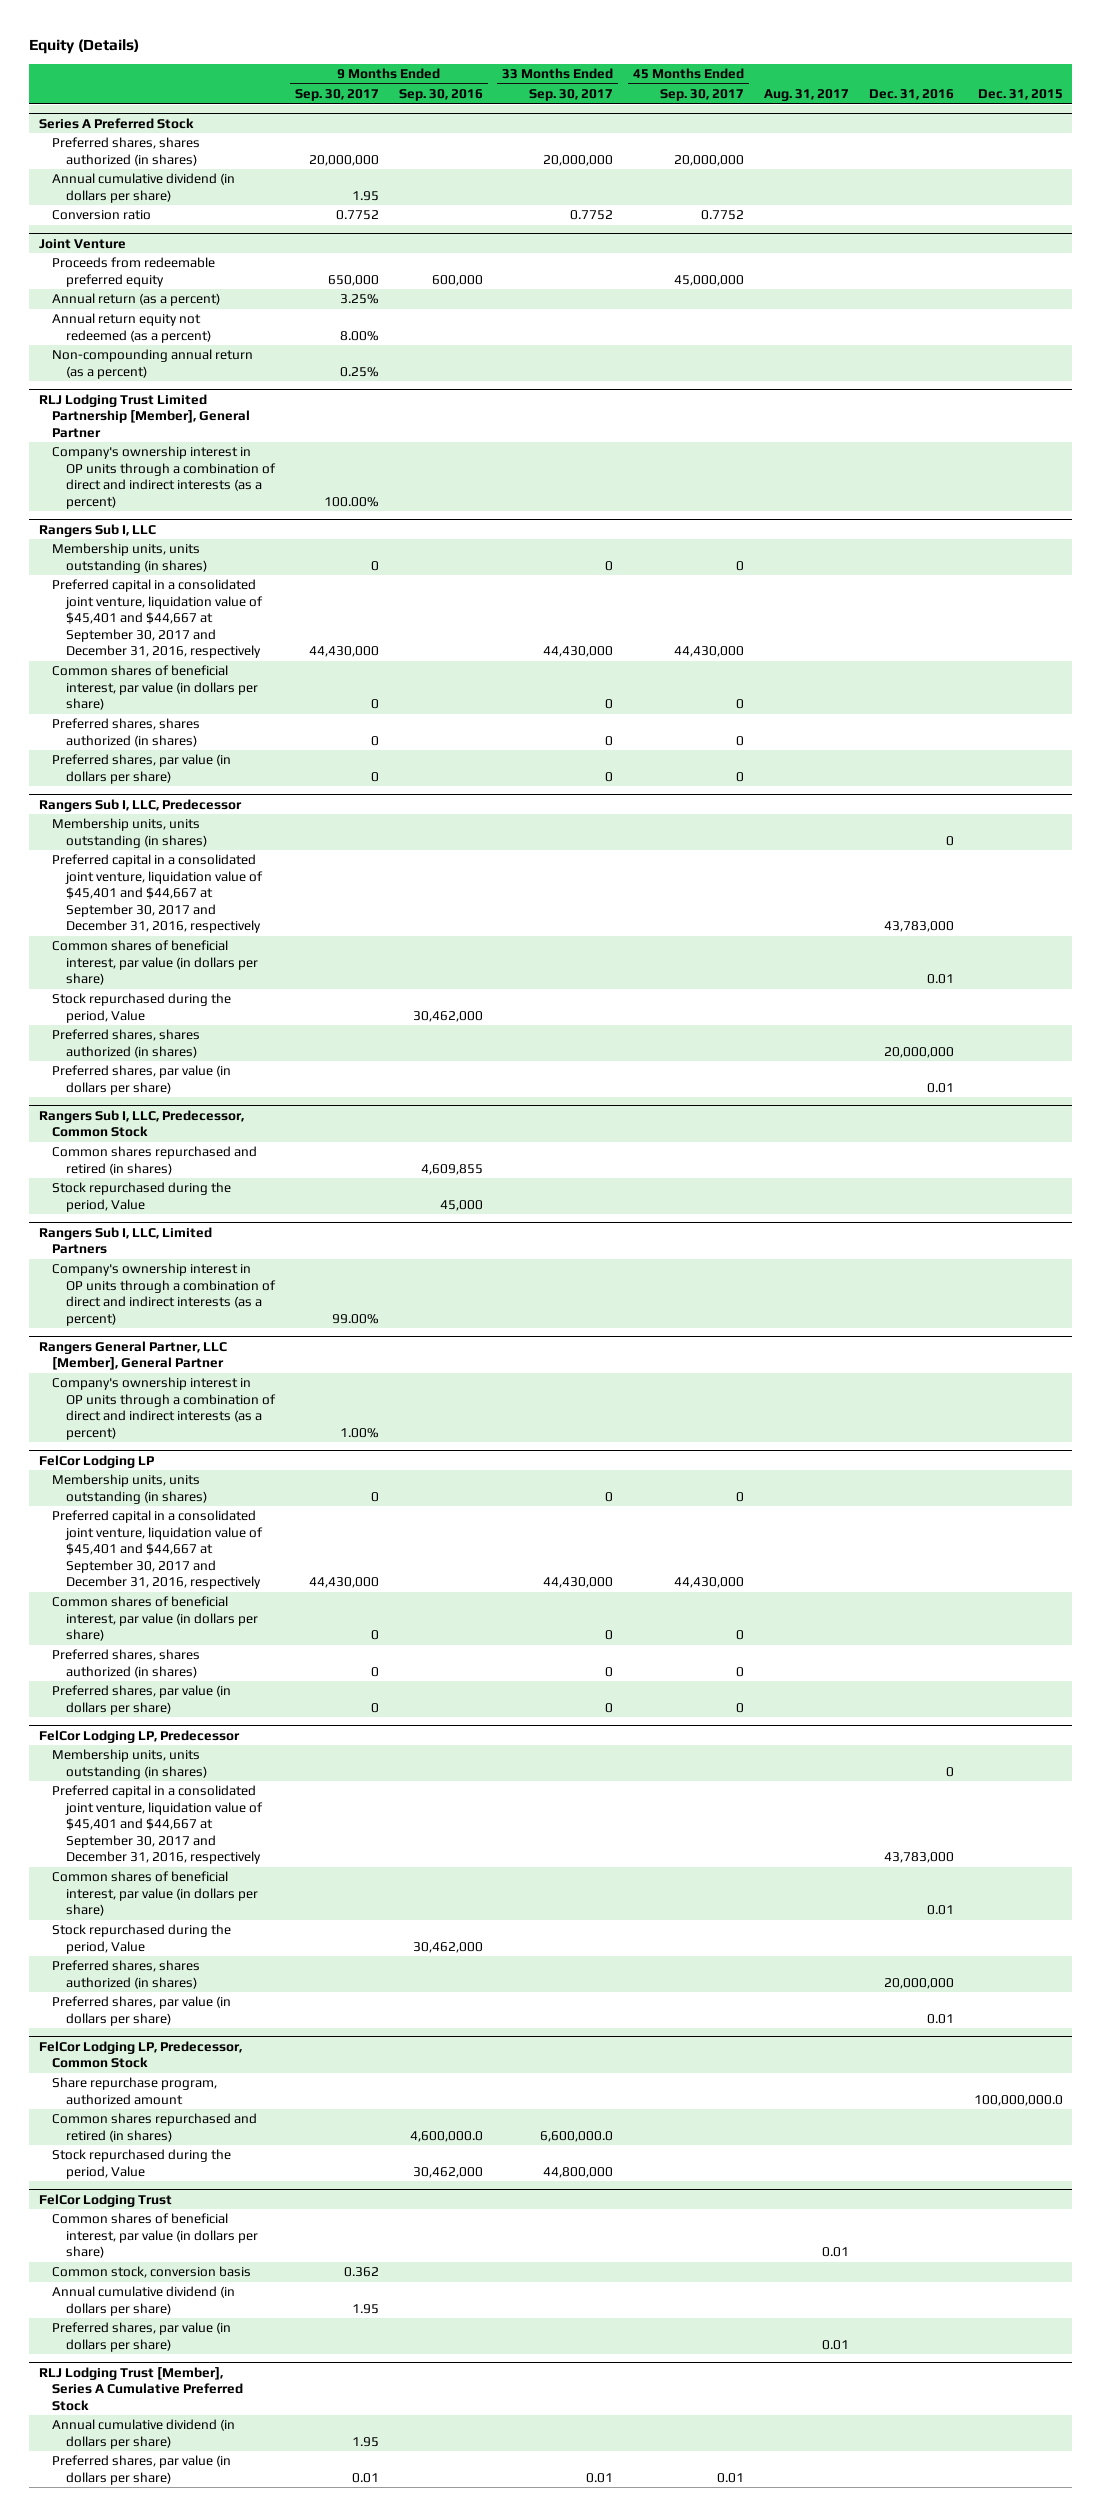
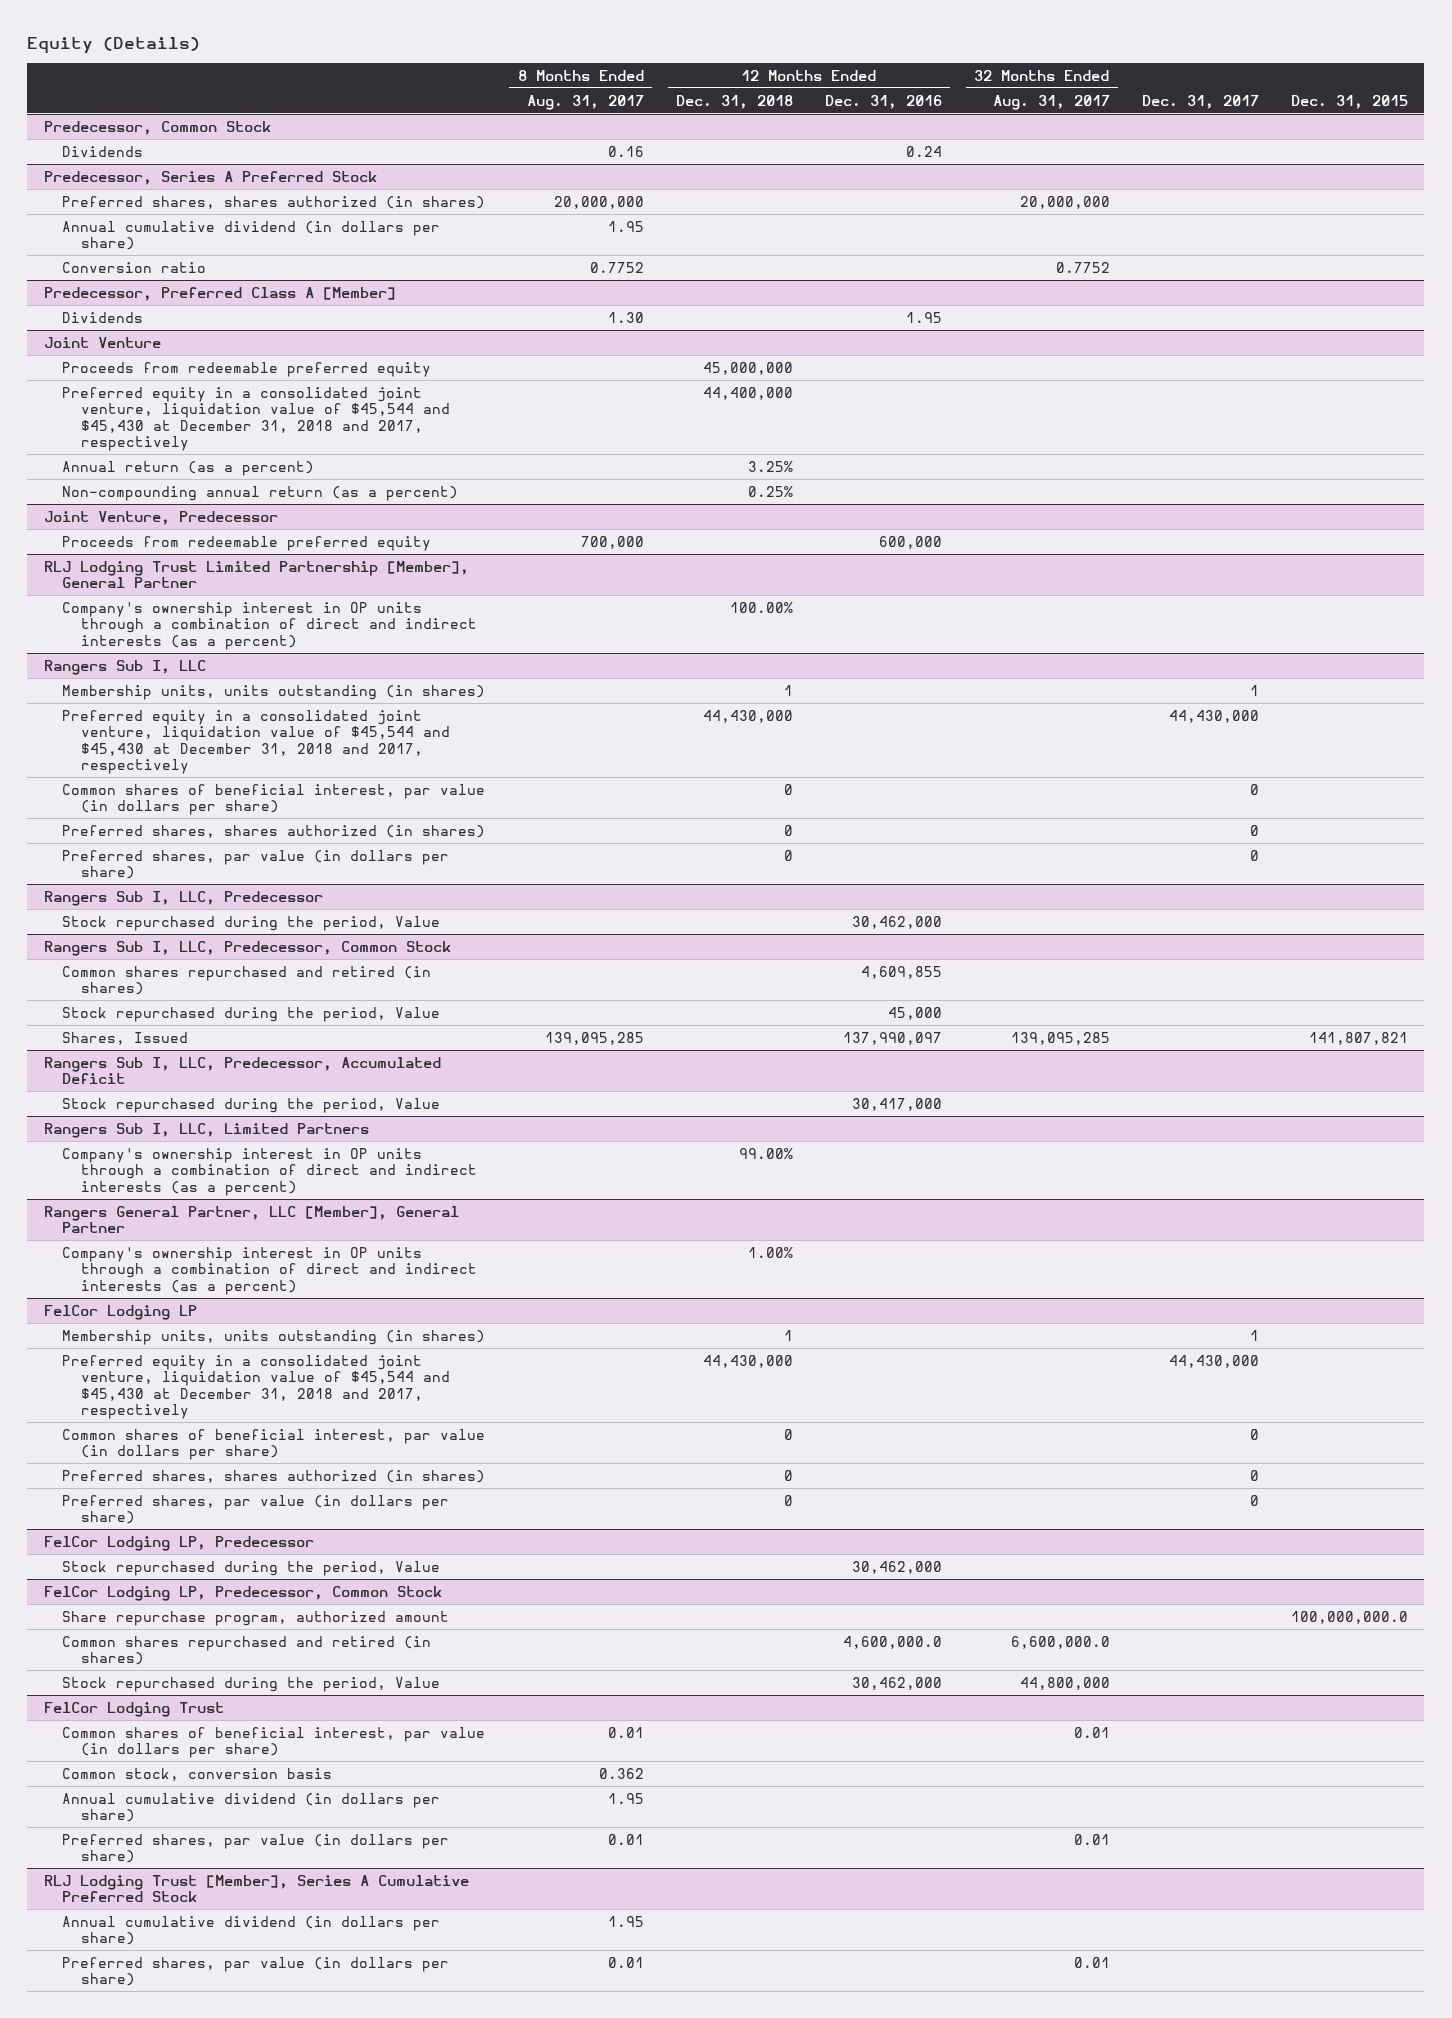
- | 9 Months Ended Sep. 30, 2017 | 9 Months Ended Sep. 30, 2016 | 33 Months Ended Sep. 30, 2017 | 45 Months Ended Sep. 30, 2017 | Aug. 31, 2017 | Dec. 31, 2016 | Dec. 31, 2015
+ | 8 Months Ended Aug. 31, 2017 | 12 Months Ended Dec. 31, 2018 | 12 Months Ended Dec. 31, 2016 | 32 Months Ended Aug. 31, 2017 | Dec. 31, 2017 | Dec. 31, 2015
- Series A Preferred Stock
+ Predecessor, Common Stock
+ Dividends | 0.16 | | 0.24 | | |
+ Predecessor, Series A Preferred Stock
+ Predecessor, Preferred Class A [Member]
+ Dividends | 1.30 | | 1.95 | | |
@ Joint Venture
+ Preferred equity in a consolidated joint venture, liquidation value of $45,544 and $45,430 at December 31, 2018 and 2017, respectively | | 44,400,000 | | | |
- Annual return equity not redeemed (as a percent) | 8.00% | | | | | |
+ Joint Venture, Predecessor
+ Proceeds from redeemable preferred equity | 700,000 | | 600,000 | | |
@ Rangers Sub I, LLC
- Preferred capital in a consolidated joint venture, liquidation value of $45,401 and $44,667 at September 30, 2017 and December 31, 2016, respectively | 44,430,000 | | 44,430,000 | 44,430,000 | | |
+ Preferred equity in a consolidated joint venture, liquidation value of $45,544 and $45,430 at December 31, 2018 and 2017, respectively | | 44,430,000 | | | 44,430,000 |
@ Rangers Sub I, LLC, Predecessor
- Membership units, units outstanding (in shares) | | | | | | 0 |
- Preferred capital in a consolidated joint venture, liquidation value of $45,401 and $44,667 at September 30, 2017 and December 31, 2016, respectively | | | | | | 43,783,000 |
- Common shares of beneficial interest, par value (in dollars per share) | | | | | | 0.01 |
- Preferred shares, shares authorized (in shares) | | | | | | 20,000,000 |
- Preferred shares, par value (in dollars per share) | | | | | | 0.01 |
@ Rangers Sub I, LLC, Predecessor, Common Stock
+ Shares, Issued | 139,095,285 | | 137,990,097 | 139,095,285 | | 141,807,821
+ Rangers Sub I, LLC, Predecessor, Accumulated Deficit
+ Stock repurchased during the period, Value | | | 30,417,000 | | |
@ FelCor Lodging LP
- Preferred capital in a consolidated joint venture, liquidation value of $45,401 and $44,667 at September 30, 2017 and December 31, 2016, respectively | 44,430,000 | | 44,430,000 | 44,430,000 | | |
+ Preferred equity in a consolidated joint venture, liquidation value of $45,544 and $45,430 at December 31, 2018 and 2017, respectively | | 44,430,000 | | | 44,430,000 |
@ FelCor Lodging LP, Predecessor
- Membership units, units outstanding (in shares) | | | | | | 0 |
- Preferred capital in a consolidated joint venture, liquidation value of $45,401 and $44,667 at September 30, 2017 and December 31, 2016, respectively | | | | | | 43,783,000 |
- Common shares of beneficial interest, par value (in dollars per share) | | | | | | 0.01 |
- Preferred shares, shares authorized (in shares) | | | | | | 20,000,000 |
- Preferred shares, par value (in dollars per share) | | | | | | 0.01 |

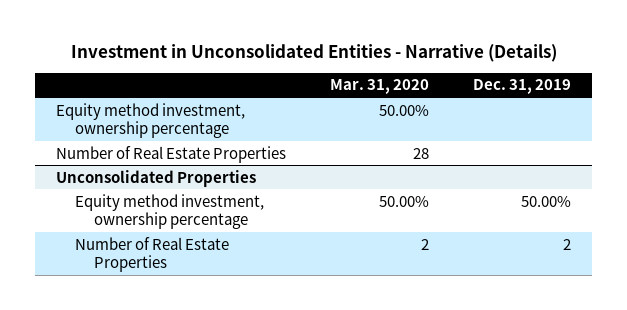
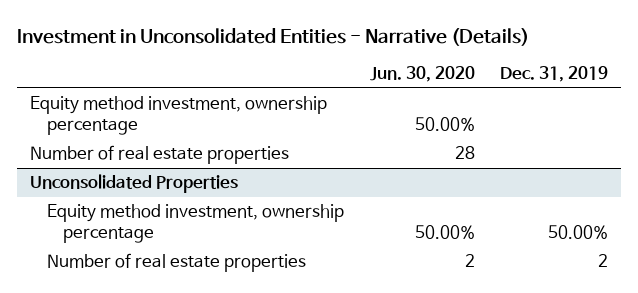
- | Mar. 31, 2020 | Dec. 31, 2019
+ | Jun. 30, 2020 | Dec. 31, 2019
- Number of Real Estate Properties | 28 |
+ Number of real estate properties | 28 |
@ Unconsolidated Properties
- Number of Real Estate Properties | 2 | 2
+ Number of real estate properties | 2 | 2

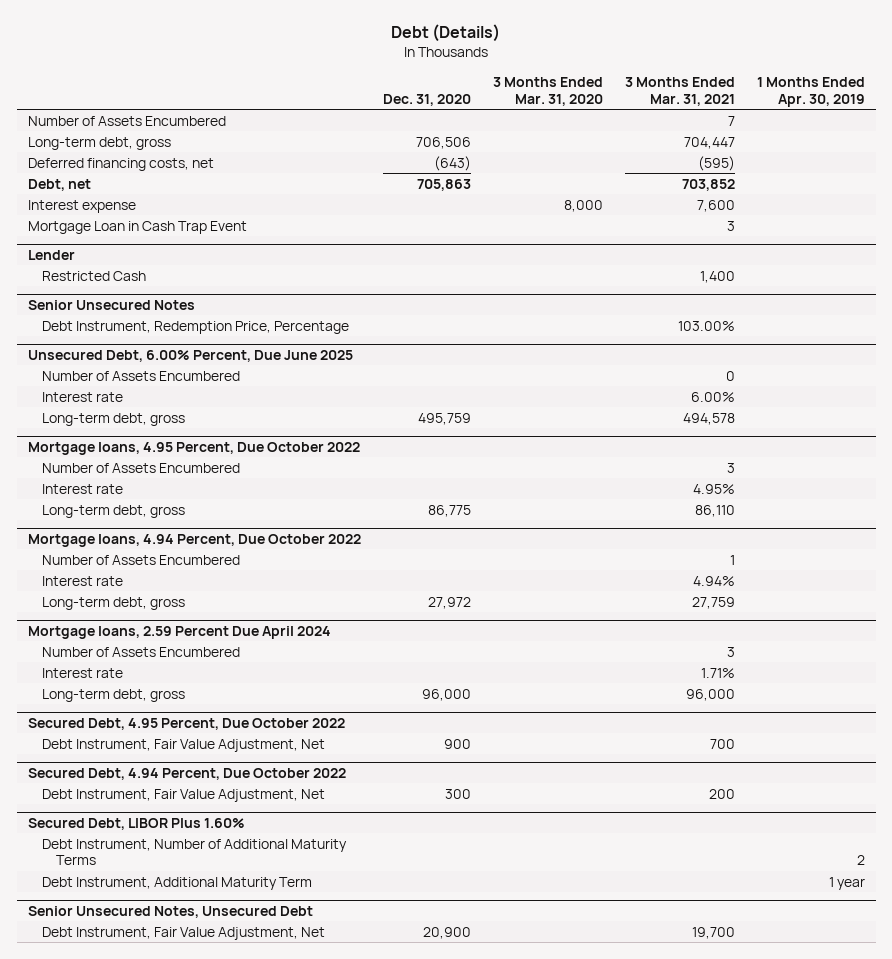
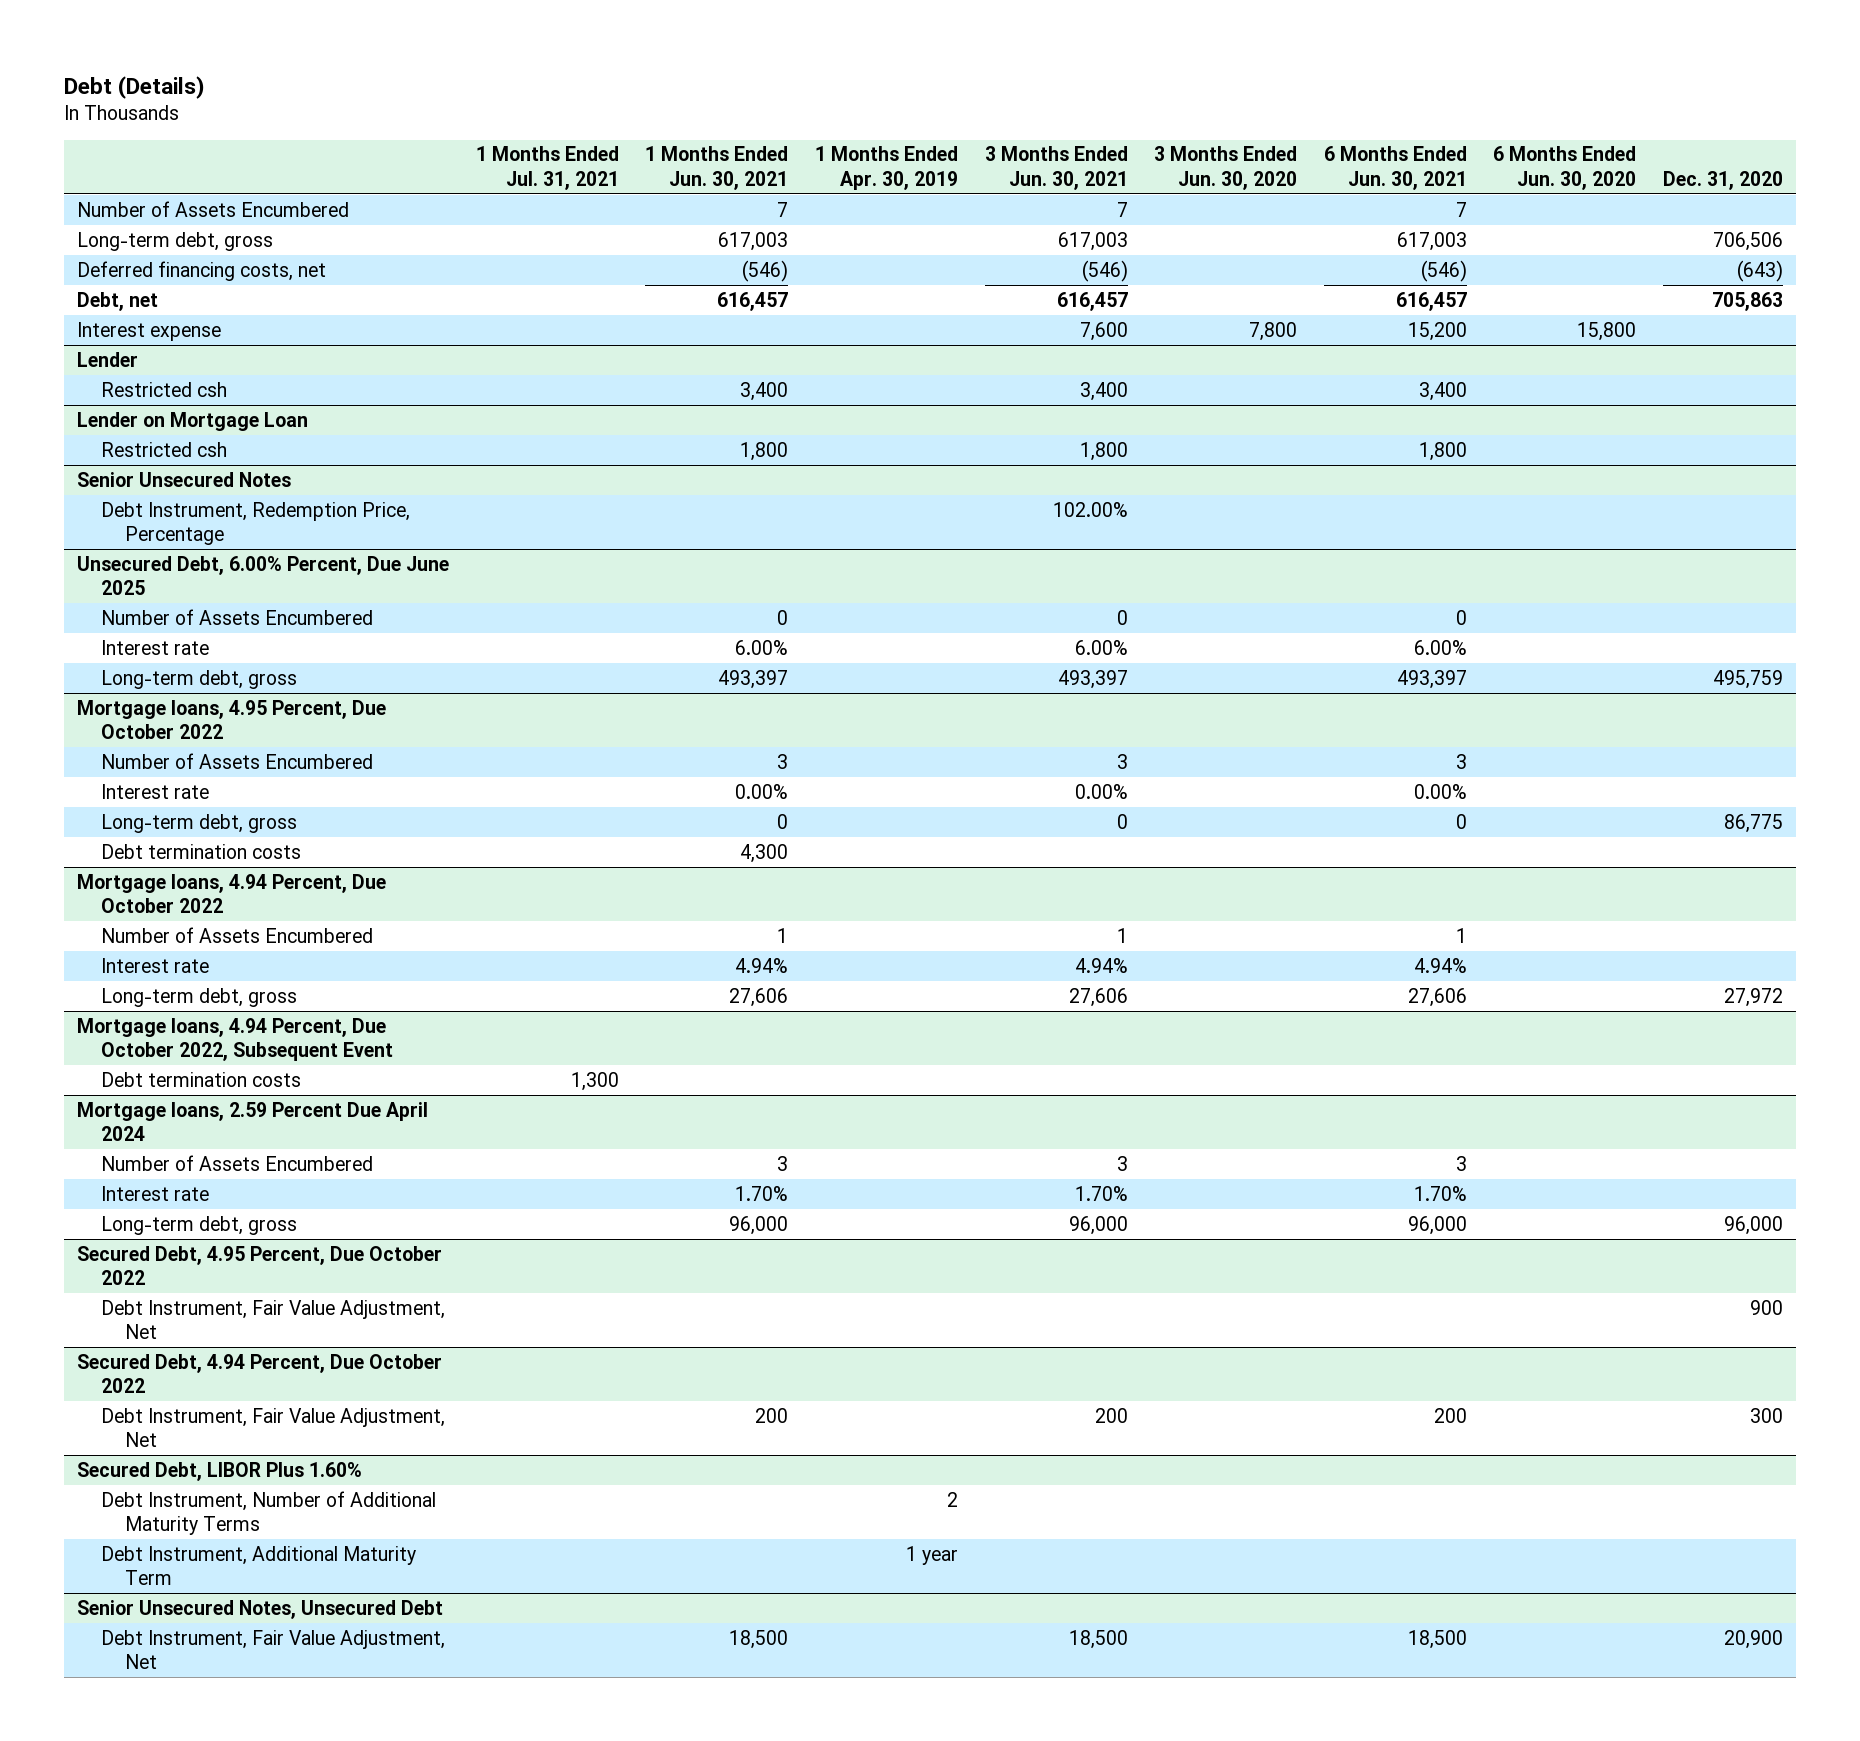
- | Dec. 31, 2020 | 3 Months Ended Mar. 31, 2020 | 3 Months Ended Mar. 31, 2021 | 1 Months Ended Apr. 30, 2019
+ | 1 Months Ended Jul. 31, 2021 | 1 Months Ended Jun. 30, 2021 | 1 Months Ended Apr. 30, 2019 | 3 Months Ended Jun. 30, 2021 | 3 Months Ended Jun. 30, 2020 | 6 Months Ended Jun. 30, 2021 | 6 Months Ended Jun. 30, 2020 | Dec. 31, 2020
- Mortgage Loan in Cash Trap Event | | | 3 |
@ Lender
- Restricted Cash | | | 1,400 |
+ Restricted csh | | 3,400 | | 3,400 | | 3,400 | |
+ Lender on Mortgage Loan
+ Restricted csh | | 1,800 | | 1,800 | | 1,800 | |
@ Mortgage loans, 4.95 Percent, Due October 2022
+ Debt termination costs | | 4,300 | | | | | |
+ Mortgage loans, 4.94 Percent, Due October 2022, Subsequent Event
+ Debt termination costs | 1,300 | | | | | | |

